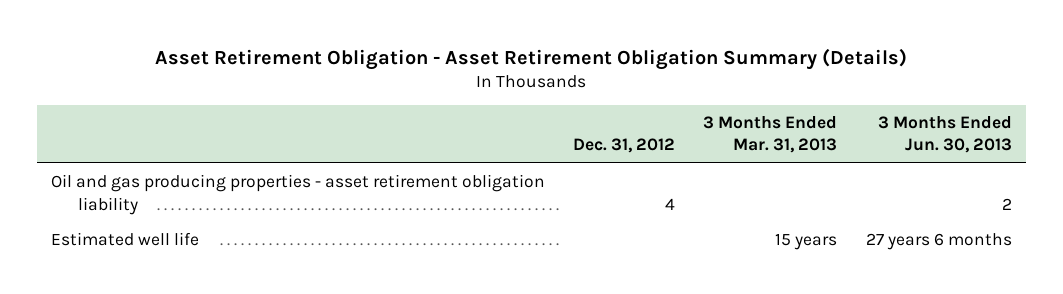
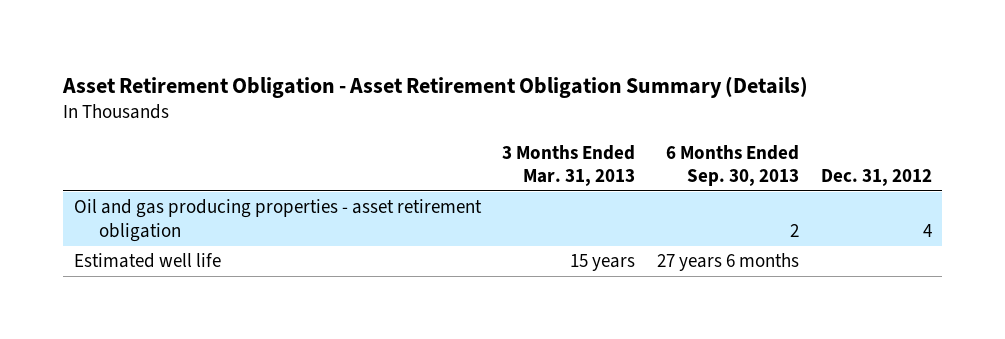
- | Dec. 31, 2012 | 3 Months Ended Mar. 31, 2013 | 3 Months Ended Jun. 30, 2013
+ | 3 Months Ended Mar. 31, 2013 | 6 Months Ended Sep. 30, 2013 | Dec. 31, 2012
- Oil and gas producing properties - asset retirement obligation liability | 4 | | 2
+ Oil and gas producing properties - asset retirement obligation | | 2 | 4

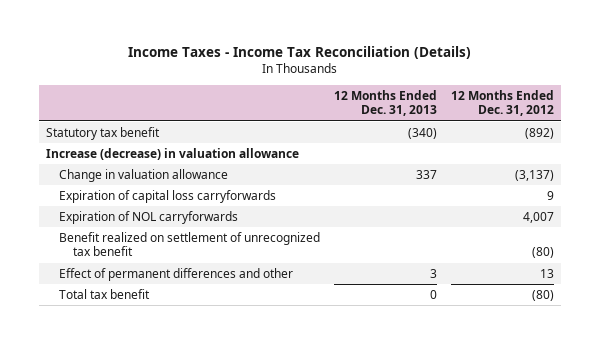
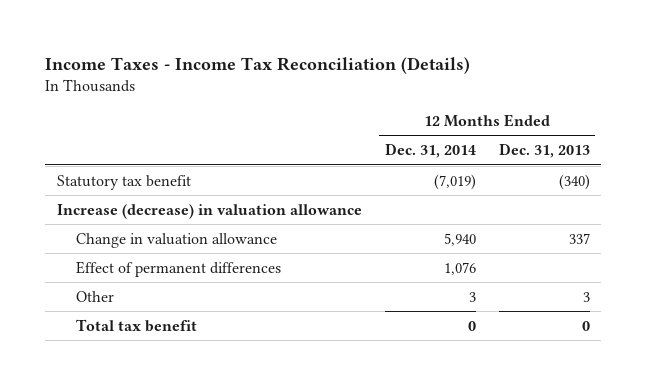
- | 12 Months Ended Dec. 31, 2013 | 12 Months Ended Dec. 31, 2012
+ | 12 Months Ended Dec. 31, 2014 | 12 Months Ended Dec. 31, 2013
- Expiration of capital loss carryforwards | | 9
- Expiration of NOL carryforwards | | 4,007
- Benefit realized on settlement of unrecognized tax benefit | | (80)
- Effect of permanent differences and other | 3 | 13
+ Effect of permanent differences | 1,076 |
+ Other | 3 | 3

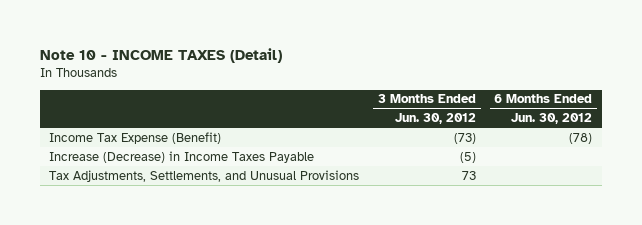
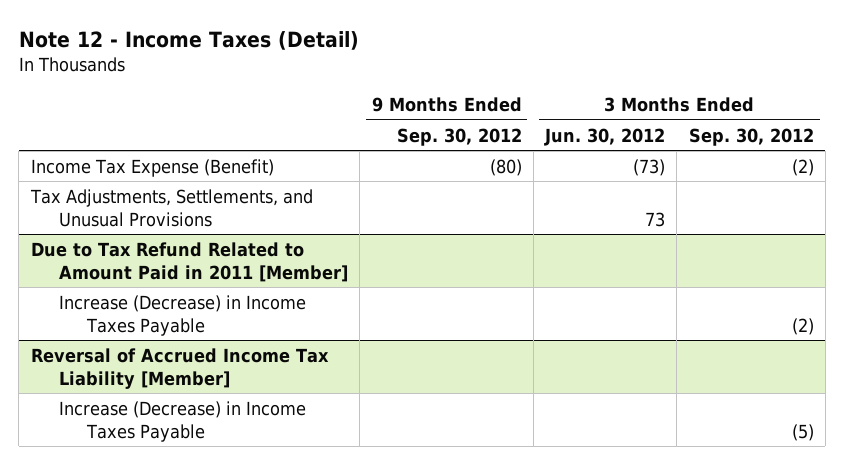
- Note 10 - INCOME TAXES (Detail)
+ Note 12 - Income Taxes (Detail)
- | 3 Months Ended Jun. 30, 2012 | 6 Months Ended Jun. 30, 2012
+ | 9 Months Ended Sep. 30, 2012 | 3 Months Ended Jun. 30, 2012 | 3 Months Ended Sep. 30, 2012
- Increase (Decrease) in Income Taxes Payable | (5) |
+ Due to Tax Refund Related to Amount Paid in 2011 [Member]
+ Increase (Decrease) in Income Taxes Payable | | | (2)
+ Reversal of Accrued Income Tax Liability [Member]
+ Increase (Decrease) in Income Taxes Payable | | | (5)

